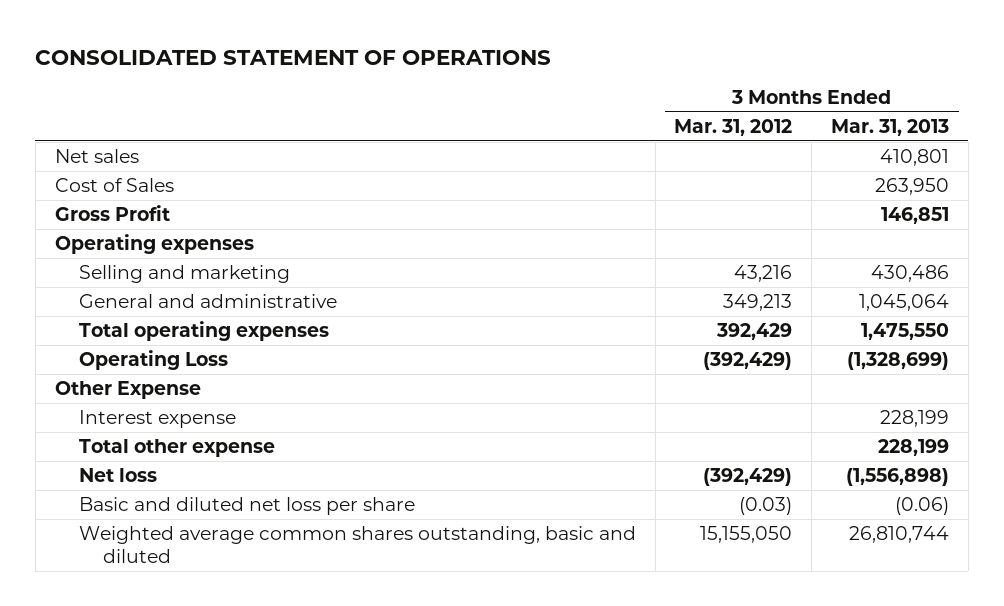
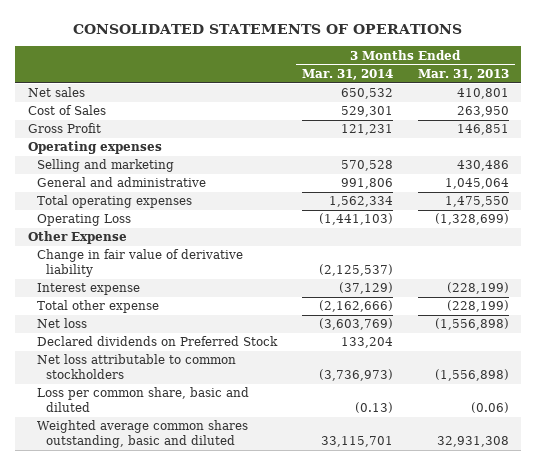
- CONSOLIDATED STATEMENT OF OPERATIONS
+ CONSOLIDATED STATEMENTS OF OPERATIONS
- | 3 Months Ended Mar. 31, 2012 | 3 Months Ended Mar. 31, 2013
+ | 3 Months Ended Mar. 31, 2014 | 3 Months Ended Mar. 31, 2013
- Interest expense | | 228,199
- Total other expense | | 228,199
+ Change in fair value of derivative liability | (2,125,537) |
+ Interest expense | (37,129) | (228,199)
+ Total other expense | (2,162,666) | (228,199)
- Basic and diluted net loss per share | (0.03) | (0.06)
- Weighted average common shares outstanding, basic and diluted | 15,155,050 | 26,810,744
+ Declared dividends on Preferred Stock | 133,204 |
+ Net loss attributable to common stockholders | (3,736,973) | (1,556,898)
+ Loss per common share, basic and diluted | (0.13) | (0.06)
+ Weighted average common shares outstanding, basic and diluted | 33,115,701 | 32,931,308

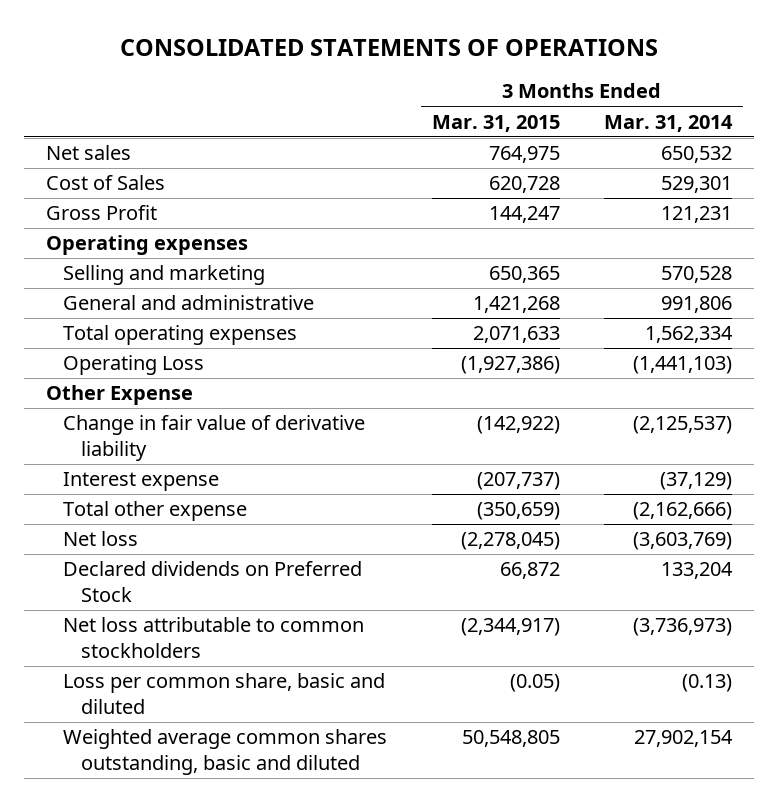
- | 3 Months Ended Mar. 31, 2014 | 3 Months Ended Mar. 31, 2013
+ | 3 Months Ended Mar. 31, 2015 | 3 Months Ended Mar. 31, 2014
- Weighted average common shares outstanding, basic and diluted | 33,115,701 | 32,931,308
+ Weighted average common shares outstanding, basic and diluted | 50,548,805 | 27,902,154

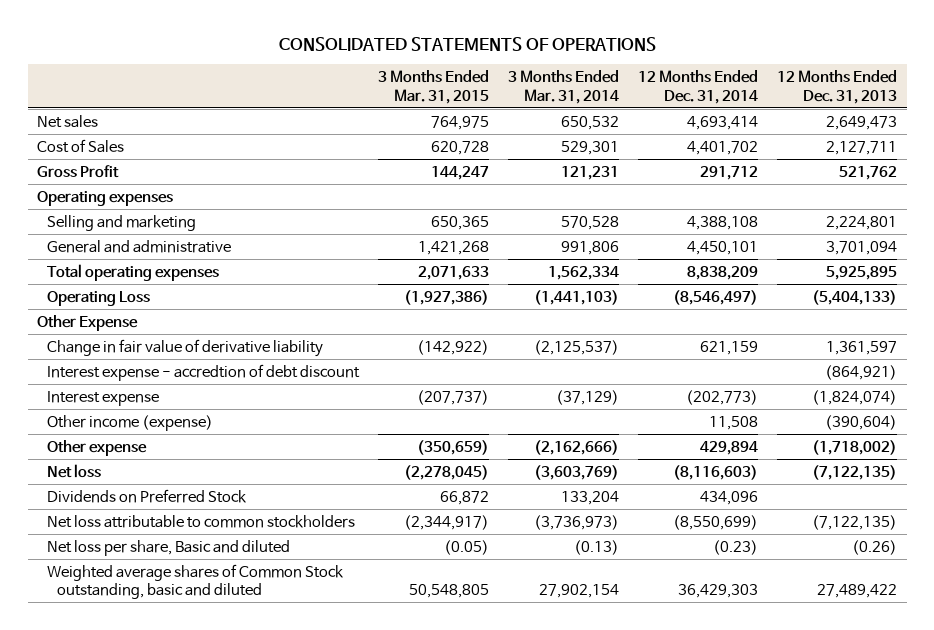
- | 3 Months Ended Mar. 31, 2015 | 3 Months Ended Mar. 31, 2014
+ | 3 Months Ended Mar. 31, 2015 | 3 Months Ended Mar. 31, 2014 | 12 Months Ended Dec. 31, 2014 | 12 Months Ended Dec. 31, 2013
+ Interest expense - accredtion of debt discount | | | | (864,921)
- Total other expense | (350,659) | (2,162,666)
+ Other income (expense) | | | 11,508 | (390,604)
+ Other expense | (350,659) | (2,162,666) | 429,894 | (1,718,002)
- Declared dividends on Preferred Stock | 66,872 | 133,204
+ Dividends on Preferred Stock | 66,872 | 133,204 | 434,096 |
- Loss per common share, basic and diluted | (0.05) | (0.13)
- Weighted average common shares outstanding, basic and diluted | 50,548,805 | 27,902,154
+ Net loss per share, Basic and diluted | (0.05) | (0.13) | (0.23) | (0.26)
+ Weighted average shares of Common Stock outstanding, basic and diluted | 50,548,805 | 27,902,154 | 36,429,303 | 27,489,422

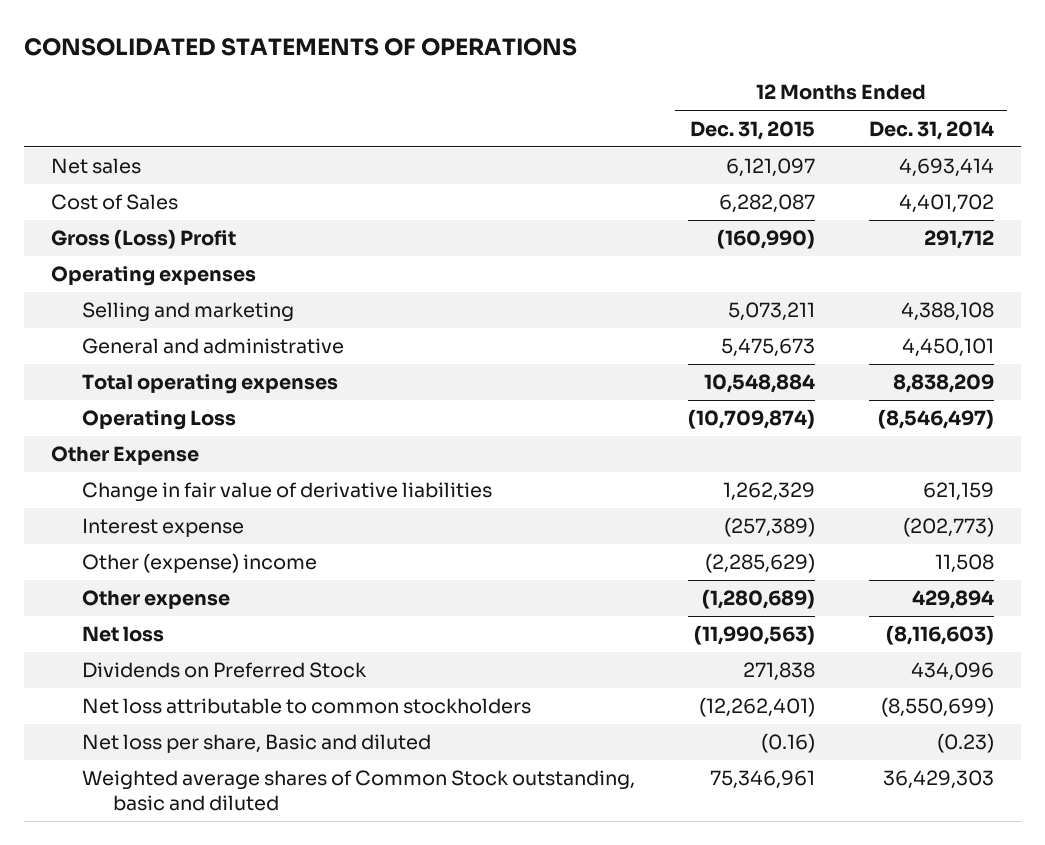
- | 3 Months Ended Mar. 31, 2015 | 3 Months Ended Mar. 31, 2014 | 12 Months Ended Dec. 31, 2014 | 12 Months Ended Dec. 31, 2013
+ | 12 Months Ended Dec. 31, 2015 | 12 Months Ended Dec. 31, 2014
- Gross Profit | 144,247 | 121,231 | 291,712 | 521,762
+ Gross (Loss) Profit | (160,990) | 291,712
- Change in fair value of derivative liability | (142,922) | (2,125,537) | 621,159 | 1,361,597
- Interest expense - accredtion of debt discount | | | | (864,921)
+ Change in fair value of derivative liabilities | 1,262,329 | 621,159
- Other income (expense) | | | 11,508 | (390,604)
+ Other (expense) income | (2,285,629) | 11,508

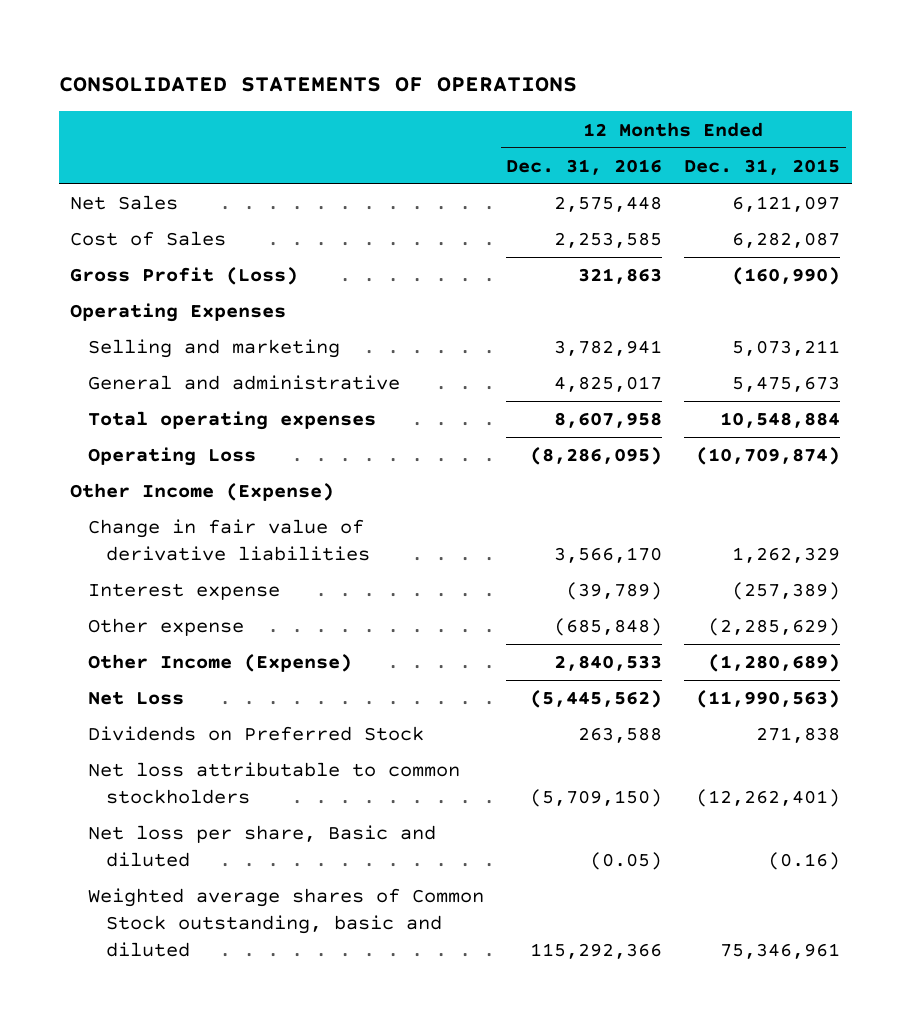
- | 12 Months Ended Dec. 31, 2015 | 12 Months Ended Dec. 31, 2014
+ | 12 Months Ended Dec. 31, 2016 | 12 Months Ended Dec. 31, 2015
- Net sales | 6,121,097 | 4,693,414
+ Net Sales | 2,575,448 | 6,121,097
- Gross (Loss) Profit | (160,990) | 291,712
- Operating expenses
+ Gross Profit (Loss) | 321,863 | (160,990)
+ Operating Expenses
- Other Expense
+ Other Income (Expense)
- Other (expense) income | (2,285,629) | 11,508
- Other expense | (1,280,689) | 429,894
- Net loss | (11,990,563) | (8,116,603)
+ Other expense | (685,848) | (2,285,629)
+ Other Income (Expense) | 2,840,533 | (1,280,689)
+ Net Loss | (5,445,562) | (11,990,563)

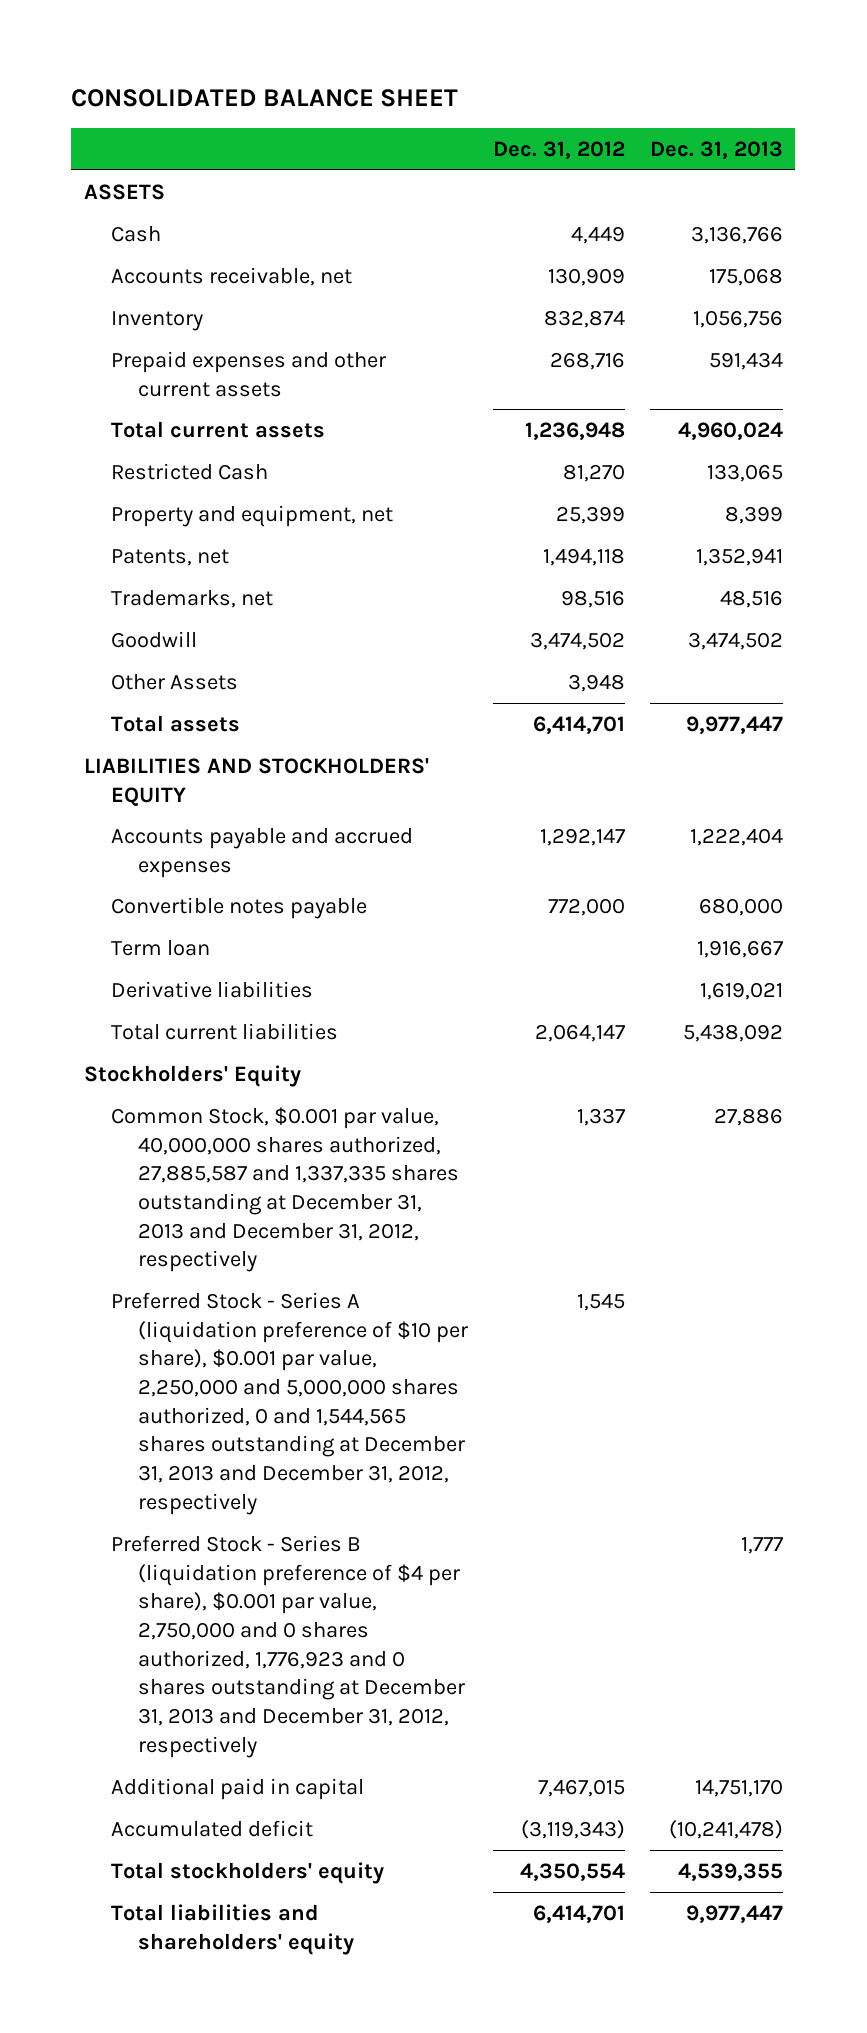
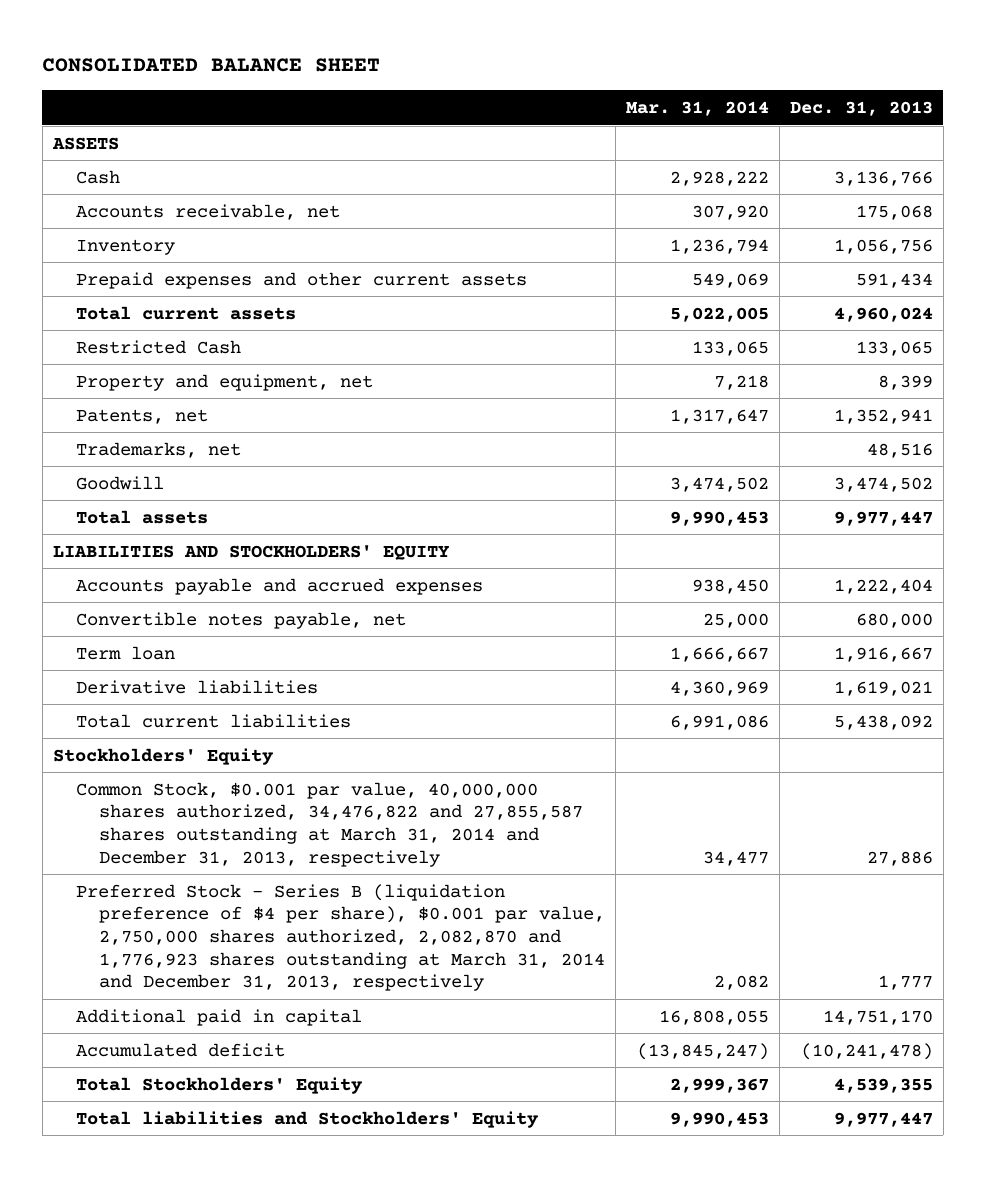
- | Dec. 31, 2012 | Dec. 31, 2013
+ | Mar. 31, 2014 | Dec. 31, 2013
- Other Assets | 3,948 |
- Convertible notes payable | 772,000 | 680,000
+ Convertible notes payable, net | 25,000 | 680,000
- Common Stock, $0.001 par value, 40,000,000 shares authorized, 27,885,587 and 1,337,335 shares outstanding at December 31, 2013 and December 31, 2012, respectively | 1,337 | 27,886
- Preferred Stock - Series A (liquidation preference of $10 per share), $0.001 par value, 2,250,000 and 5,000,000 shares authorized, 0 and 1,544,565 shares outstanding at December 31, 2013 and December 31, 2012, respectively | 1,545 |
- Preferred Stock - Series B (liquidation preference of $4 per share), $0.001 par value, 2,750,000 and 0 shares authorized, 1,776,923 and 0 shares outstanding at December 31, 2013 and December 31, 2012, respectively | | 1,777
+ Common Stock, $0.001 par value, 40,000,000 shares authorized, 34,476,822 and 27,855,587 shares outstanding at March 31, 2014 and December 31, 2013, respectively | 34,477 | 27,886
+ Preferred Stock - Series B (liquidation preference of $4 per share), $0.001 par value, 2,750,000 shares authorized, 2,082,870 and 1,776,923 shares outstanding at March 31, 2014 and December 31, 2013, respectively | 2,082 | 1,777
- Total stockholders' equity | 4,350,554 | 4,539,355
- Total liabilities and shareholders' equity | 6,414,701 | 9,977,447
+ Total Stockholders' Equity | 2,999,367 | 4,539,355
+ Total liabilities and Stockholders' Equity | 9,990,453 | 9,977,447

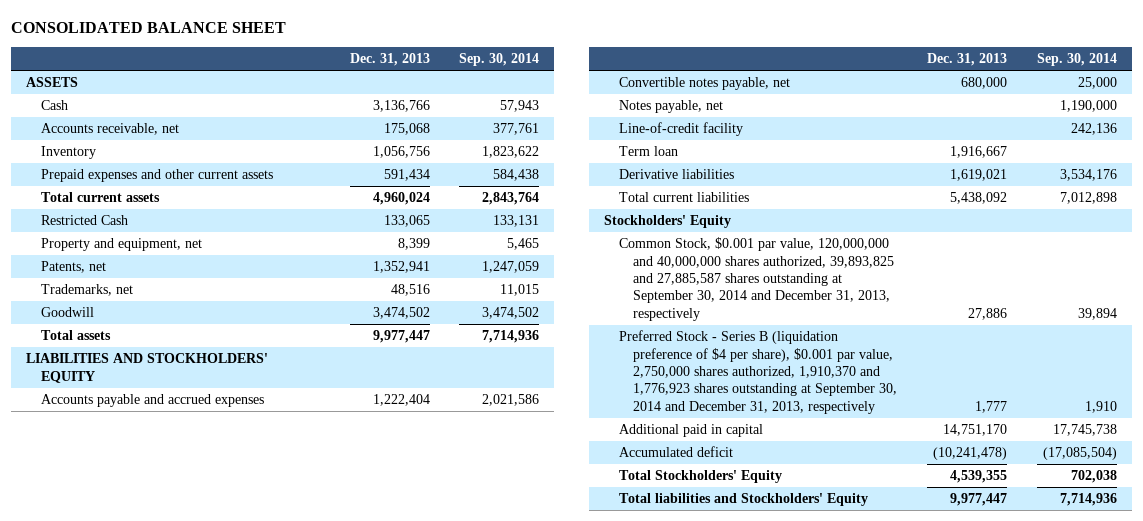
- | Mar. 31, 2014 | Dec. 31, 2013
+ | Dec. 31, 2013 | Sep. 30, 2014
+ Notes payable, net | | 1,190,000
+ Line-of-credit facility | | 242,136
- Common Stock, $0.001 par value, 40,000,000 shares authorized, 34,476,822 and 27,855,587 shares outstanding at March 31, 2014 and December 31, 2013, respectively | 34,477 | 27,886
- Preferred Stock - Series B (liquidation preference of $4 per share), $0.001 par value, 2,750,000 shares authorized, 2,082,870 and 1,776,923 shares outstanding at March 31, 2014 and December 31, 2013, respectively | 2,082 | 1,777
+ Common Stock, $0.001 par value, 120,000,000 and 40,000,000 shares authorized, 39,893,825 and 27,885,587 shares outstanding at September 30, 2014 and December 31, 2013, respectively | 27,886 | 39,894
+ Preferred Stock - Series B (liquidation preference of $4 per share), $0.001 par value, 2,750,000 shares authorized, 1,910,370 and 1,776,923 shares outstanding at September 30, 2014 and December 31, 2013, respectively | 1,777 | 1,910

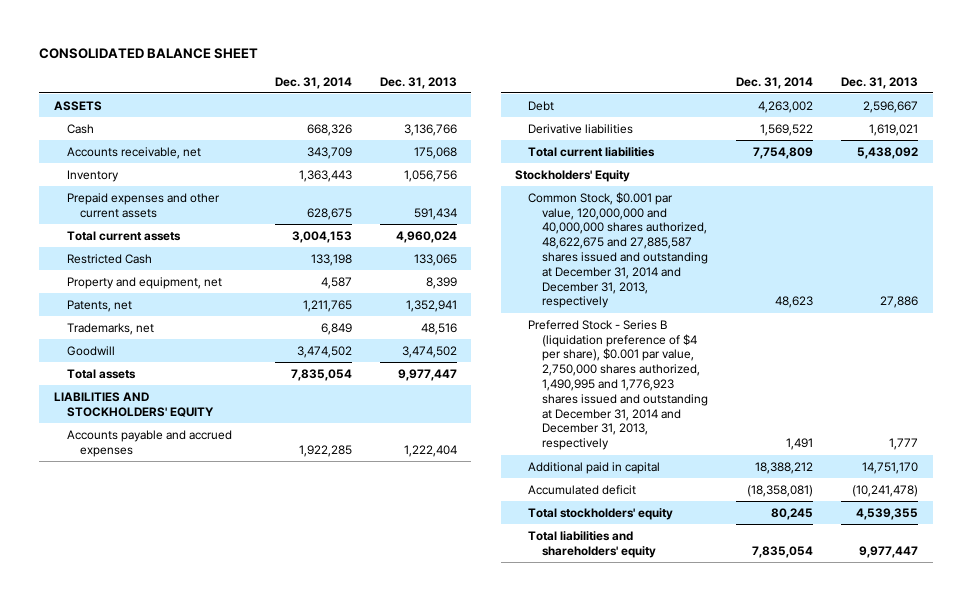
- | Dec. 31, 2013 | Sep. 30, 2014
+ | Dec. 31, 2014 | Dec. 31, 2013
- Convertible notes payable, net | 680,000 | 25,000
- Notes payable, net | | 1,190,000
- Line-of-credit facility | | 242,136
- Term loan | 1,916,667 |
+ Debt | 4,263,002 | 2,596,667
- Common Stock, $0.001 par value, 120,000,000 and 40,000,000 shares authorized, 39,893,825 and 27,885,587 shares outstanding at September 30, 2014 and December 31, 2013, respectively | 27,886 | 39,894
- Preferred Stock - Series B (liquidation preference of $4 per share), $0.001 par value, 2,750,000 shares authorized, 1,910,370 and 1,776,923 shares outstanding at September 30, 2014 and December 31, 2013, respectively | 1,777 | 1,910
+ Common Stock, $0.001 par value, 120,000,000 and 40,000,000 shares authorized, 48,622,675 and 27,885,587 shares issued and outstanding at December 31, 2014 and December 31, 2013, respectively | 48,623 | 27,886
+ Preferred Stock - Series B (liquidation preference of $4 per share), $0.001 par value, 2,750,000 shares authorized, 1,490,995 and 1,776,923 shares issued and outstanding at December 31, 2014 and December 31, 2013, respectively | 1,491 | 1,777
- Total Stockholders' Equity | 4,539,355 | 702,038
- Total liabilities and Stockholders' Equity | 9,977,447 | 7,714,936
+ Total stockholders' equity | 80,245 | 4,539,355
+ Total liabilities and shareholders' equity | 7,835,054 | 9,977,447

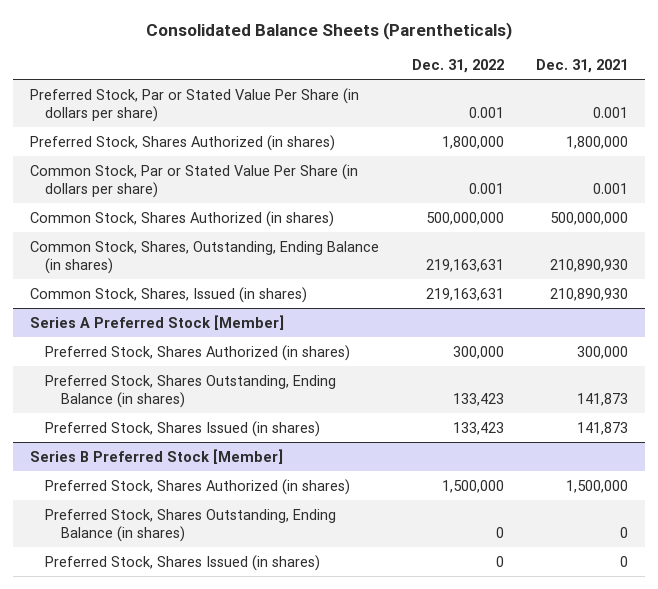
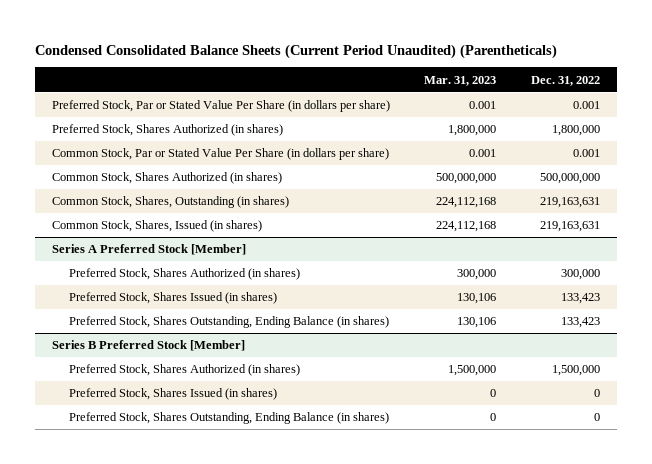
- Consolidated Balance Sheets (Parentheticals)
+ Condensed Consolidated Balance Sheets (Current Period Unaudited) (Parentheticals)
- | Dec. 31, 2022 | Dec. 31, 2021
+ | Mar. 31, 2023 | Dec. 31, 2022
- Common Stock, Shares, Outstanding, Ending Balance (in shares) | 219,163,631 | 210,890,930
+ Common Stock, Shares, Outstanding (in shares) | 224,112,168 | 219,163,631
@ Series A Preferred Stock [Member]
moved down: Preferred Stock, Shares Outstanding, Ending Balance (in shares) | 130,106 | 133,423
@ Series B Preferred Stock [Member]
moved down: Preferred Stock, Shares Outstanding, Ending Balance (in shares) | 0 | 0

